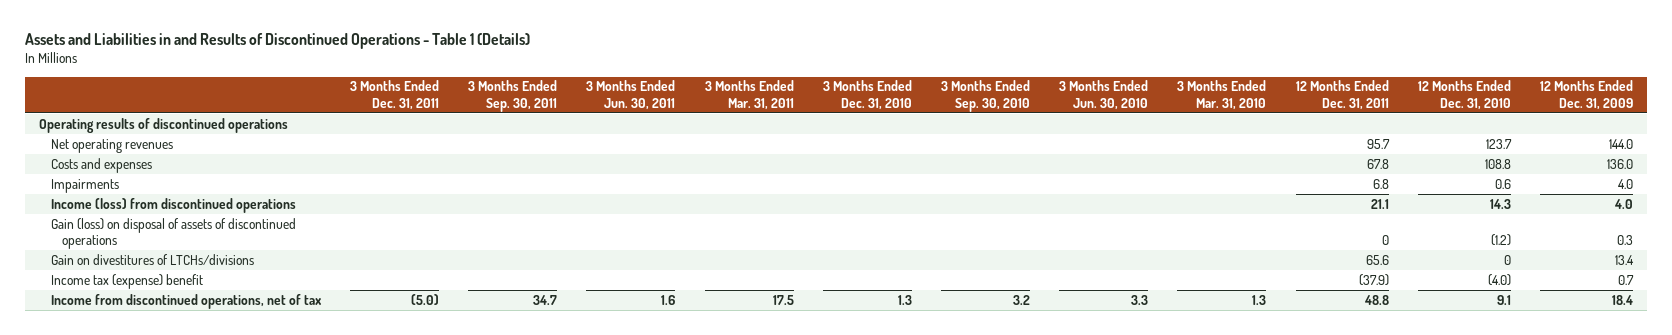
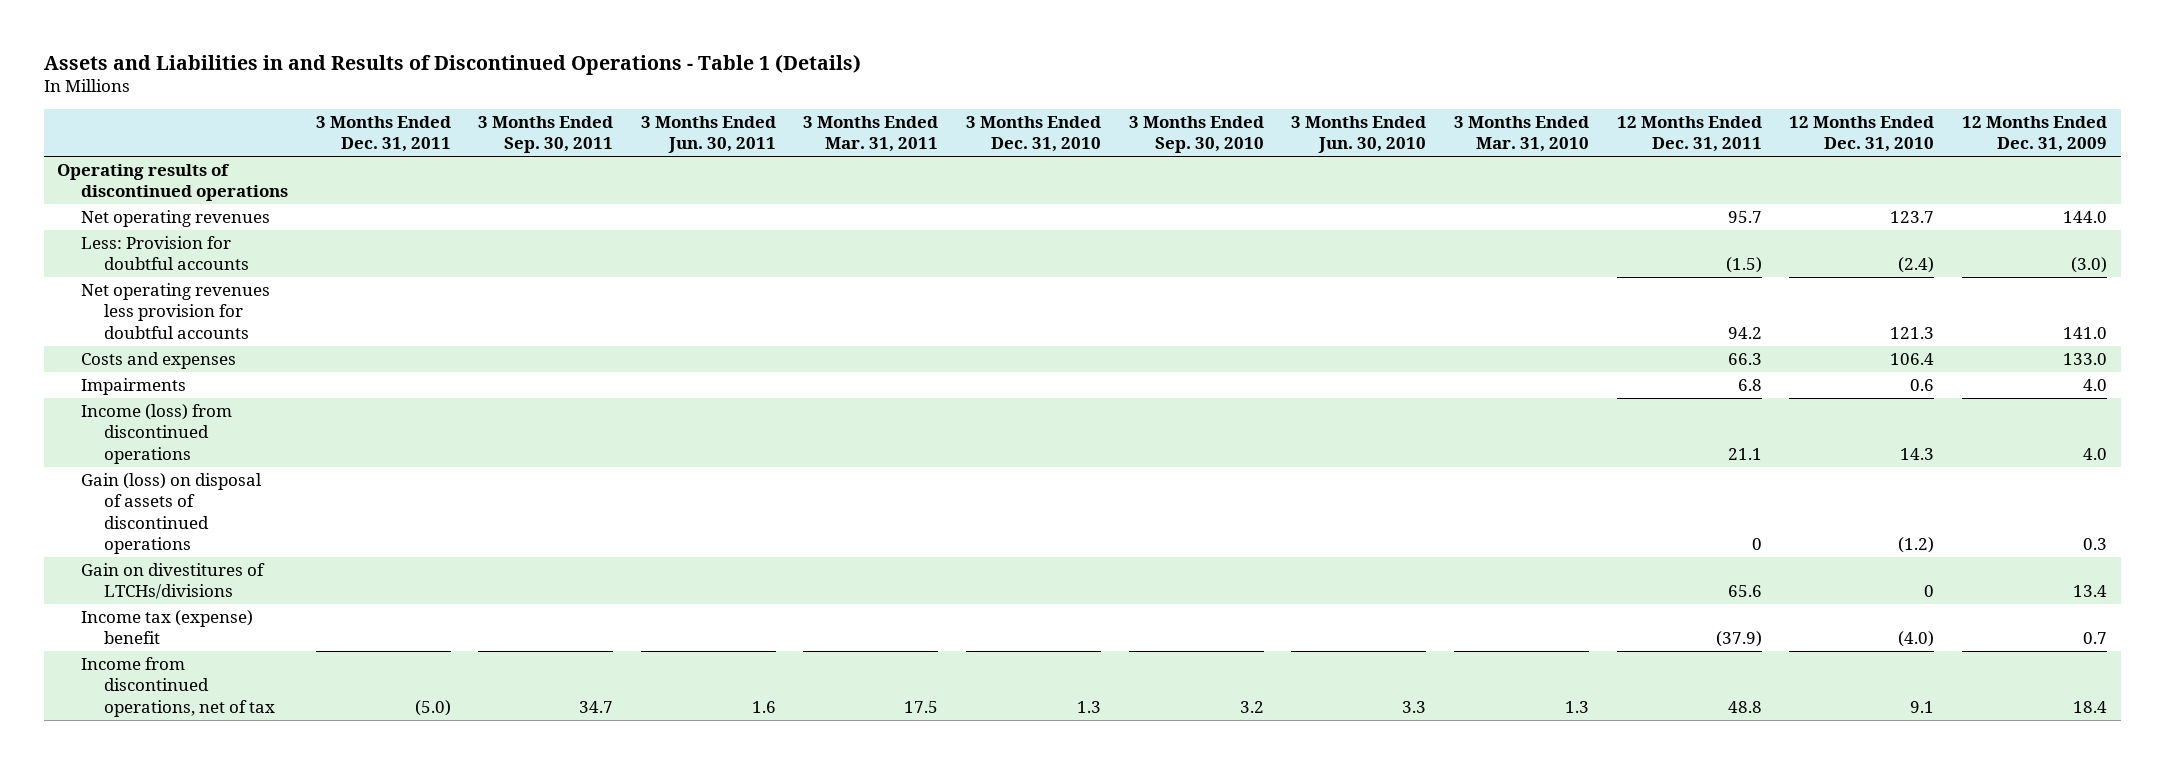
- Costs and expenses | | | | | | | | | 67.8 | 108.8 | 136.0
+ Less: Provision for doubtful accounts | | | | | | | | | (1.5) | (2.4) | (3.0)
+ Net operating revenues less provision for doubtful accounts | | | | | | | | | 94.2 | 121.3 | 141.0
+ Costs and expenses | | | | | | | | | 66.3 | 106.4 | 133.0

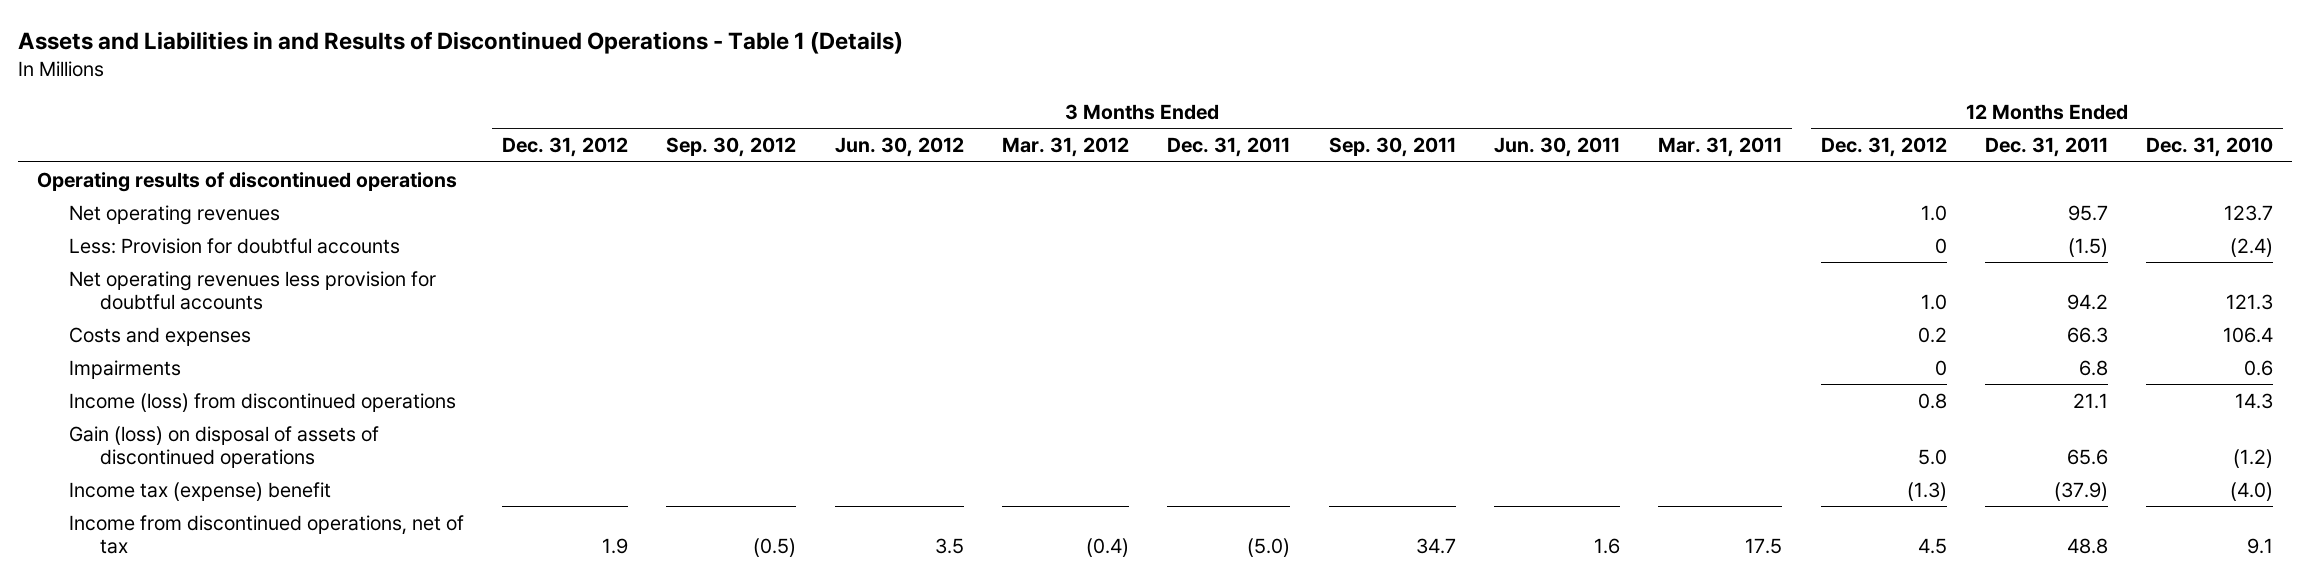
- | 3 Months Ended Dec. 31, 2011 | 3 Months Ended Sep. 30, 2011 | 3 Months Ended Jun. 30, 2011 | 3 Months Ended Mar. 31, 2011 | 3 Months Ended Dec. 31, 2010 | 3 Months Ended Sep. 30, 2010 | 3 Months Ended Jun. 30, 2010 | 3 Months Ended Mar. 31, 2010 | 12 Months Ended Dec. 31, 2011 | 12 Months Ended Dec. 31, 2010 | 12 Months Ended Dec. 31, 2009
+ | 3 Months Ended Dec. 31, 2012 | 3 Months Ended Sep. 30, 2012 | 3 Months Ended Jun. 30, 2012 | 3 Months Ended Mar. 31, 2012 | 3 Months Ended Dec. 31, 2011 | 3 Months Ended Sep. 30, 2011 | 3 Months Ended Jun. 30, 2011 | 3 Months Ended Mar. 31, 2011 | 12 Months Ended Dec. 31, 2012 | 12 Months Ended Dec. 31, 2011 | 12 Months Ended Dec. 31, 2010
- Gain (loss) on disposal of assets of discontinued operations | | | | | | | | | 0 | (1.2) | 0.3
- Gain on divestitures of LTCHs/divisions | | | | | | | | | 65.6 | 0 | 13.4
+ Gain (loss) on disposal of assets of discontinued operations | | | | | | | | | 5.0 | 65.6 | (1.2)

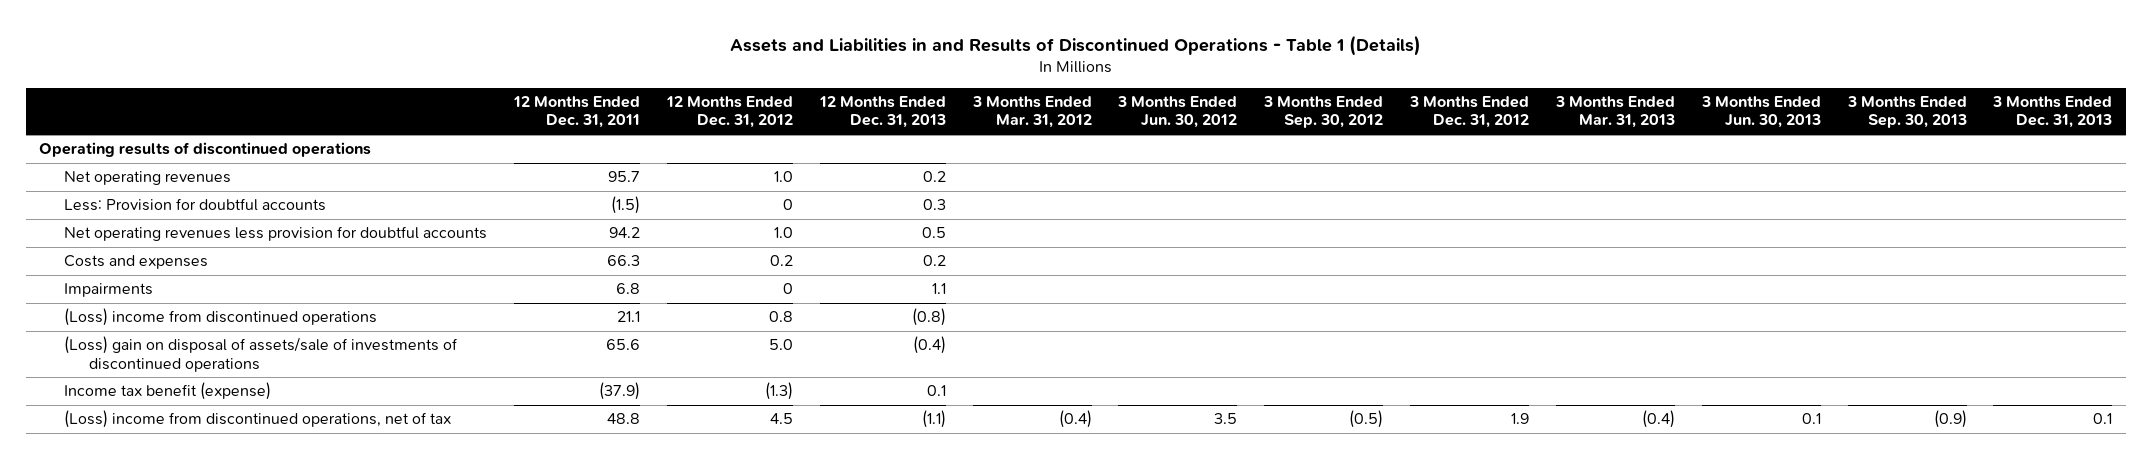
- | 3 Months Ended Dec. 31, 2012 | 3 Months Ended Sep. 30, 2012 | 3 Months Ended Jun. 30, 2012 | 3 Months Ended Mar. 31, 2012 | 3 Months Ended Dec. 31, 2011 | 3 Months Ended Sep. 30, 2011 | 3 Months Ended Jun. 30, 2011 | 3 Months Ended Mar. 31, 2011 | 12 Months Ended Dec. 31, 2012 | 12 Months Ended Dec. 31, 2011 | 12 Months Ended Dec. 31, 2010
+ | 12 Months Ended Dec. 31, 2011 | 12 Months Ended Dec. 31, 2012 | 12 Months Ended Dec. 31, 2013 | 3 Months Ended Mar. 31, 2012 | 3 Months Ended Jun. 30, 2012 | 3 Months Ended Sep. 30, 2012 | 3 Months Ended Dec. 31, 2012 | 3 Months Ended Mar. 31, 2013 | 3 Months Ended Jun. 30, 2013 | 3 Months Ended Sep. 30, 2013 | 3 Months Ended Dec. 31, 2013
- Income (loss) from discontinued operations | | | | | | | | | 0.8 | 21.1 | 14.3
- Gain (loss) on disposal of assets of discontinued operations | | | | | | | | | 5.0 | 65.6 | (1.2)
- Income tax (expense) benefit | | | | | | | | | (1.3) | (37.9) | (4.0)
- Income from discontinued operations, net of tax | 1.9 | (0.5) | 3.5 | (0.4) | (5.0) | 34.7 | 1.6 | 17.5 | 4.5 | 48.8 | 9.1
+ (Loss) income from discontinued operations | 21.1 | 0.8 | (0.8) | | | | | | | |
+ (Loss) gain on disposal of assets/sale of investments of discontinued operations | 65.6 | 5.0 | (0.4) | | | | | | | |
+ Income tax benefit (expense) | (37.9) | (1.3) | 0.1 | | | | | | | |
+ (Loss) income from discontinued operations, net of tax | 48.8 | 4.5 | (1.1) | (0.4) | 3.5 | (0.5) | 1.9 | (0.4) | 0.1 | (0.9) | 0.1

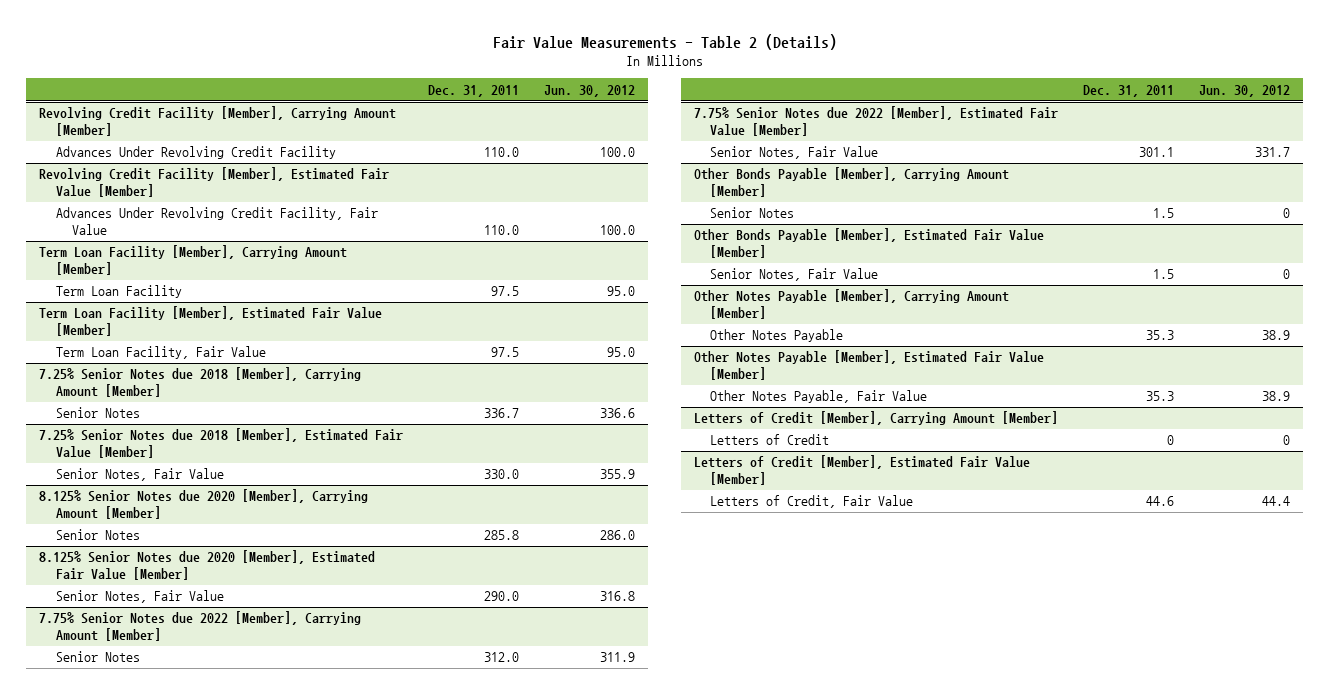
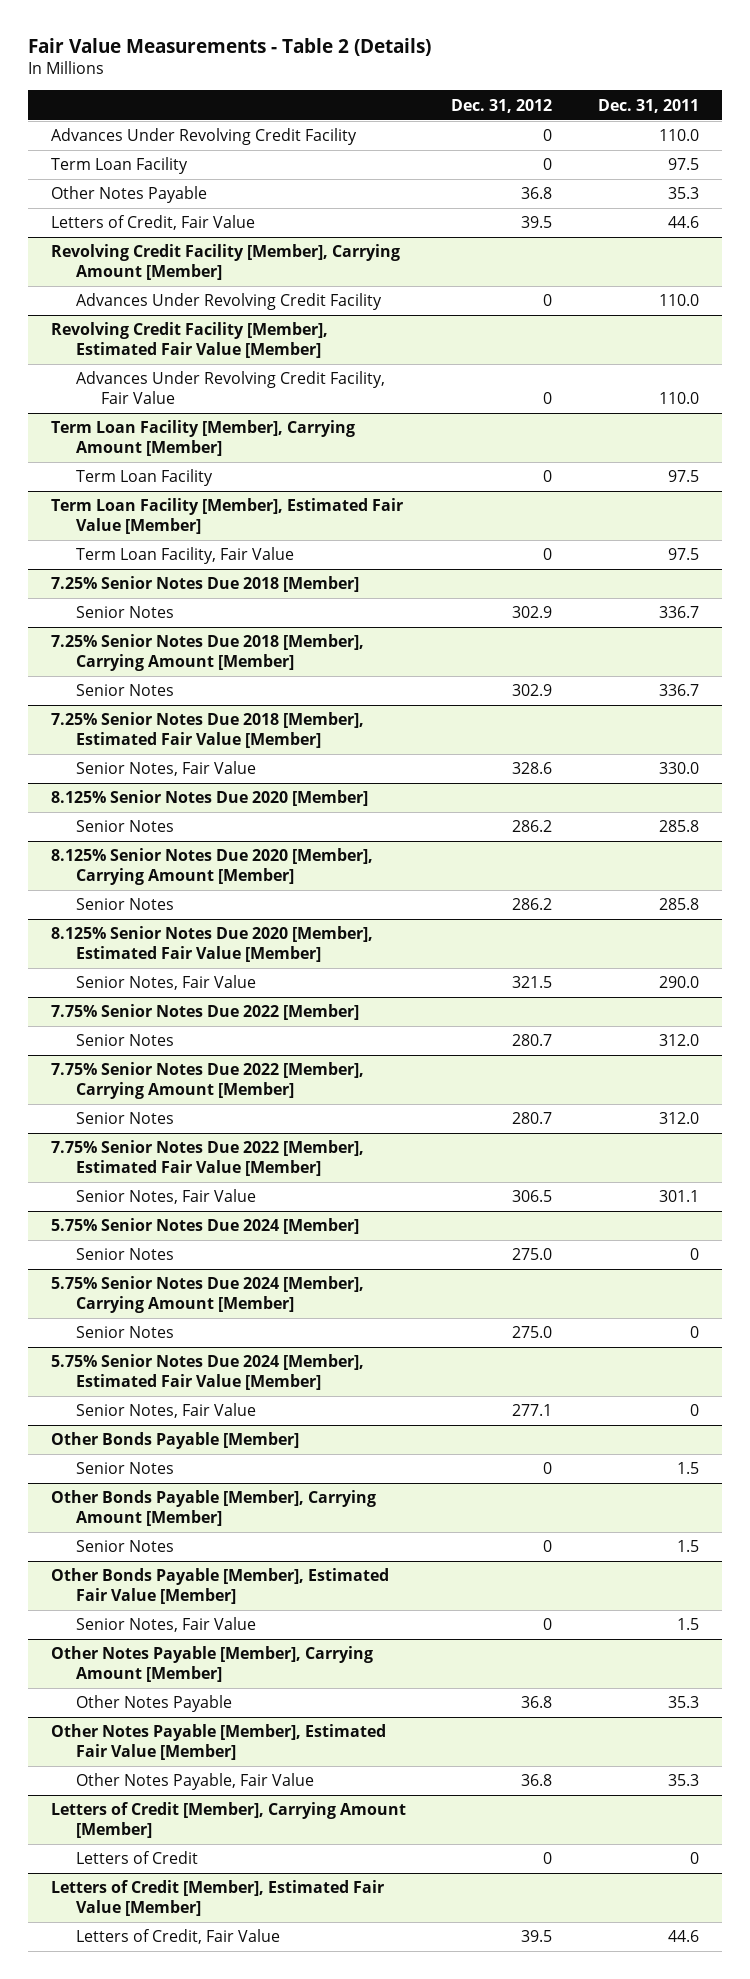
- | Dec. 31, 2011 | Jun. 30, 2012
+ | Dec. 31, 2012 | Dec. 31, 2011
+ Advances Under Revolving Credit Facility | 0 | 110.0
+ Term Loan Facility | 0 | 97.5
+ Other Notes Payable | 36.8 | 35.3
+ Letters of Credit, Fair Value | 39.5 | 44.6
- 7.25% Senior Notes due 2018 [Member], Carrying Amount [Member]
+ 7.25% Senior Notes Due 2018 [Member]
- 7.25% Senior Notes due 2018 [Member], Estimated Fair Value [Member]
+ 7.25% Senior Notes Due 2018 [Member], Carrying Amount [Member]
+ Senior Notes | 302.9 | 336.7
+ 7.25% Senior Notes Due 2018 [Member], Estimated Fair Value [Member]
- 8.125% Senior Notes due 2020 [Member], Carrying Amount [Member]
+ 8.125% Senior Notes Due 2020 [Member]
- 8.125% Senior Notes due 2020 [Member], Estimated Fair Value [Member]
+ 8.125% Senior Notes Due 2020 [Member], Carrying Amount [Member]
+ Senior Notes | 286.2 | 285.8
+ 8.125% Senior Notes Due 2020 [Member], Estimated Fair Value [Member]
- 7.75% Senior Notes due 2022 [Member], Carrying Amount [Member]
+ 7.75% Senior Notes Due 2022 [Member]
- 7.75% Senior Notes due 2022 [Member], Estimated Fair Value [Member]
+ 7.75% Senior Notes Due 2022 [Member], Carrying Amount [Member]
+ Senior Notes | 280.7 | 312.0
+ 7.75% Senior Notes Due 2022 [Member], Estimated Fair Value [Member]
+ 5.75% Senior Notes Due 2024 [Member]
+ Senior Notes | 275.0 | 0
+ 5.75% Senior Notes Due 2024 [Member], Carrying Amount [Member]
+ Senior Notes | 275.0 | 0
+ 5.75% Senior Notes Due 2024 [Member], Estimated Fair Value [Member]
+ Senior Notes, Fair Value | 277.1 | 0
+ Other Bonds Payable [Member]
+ Senior Notes | 0 | 1.5

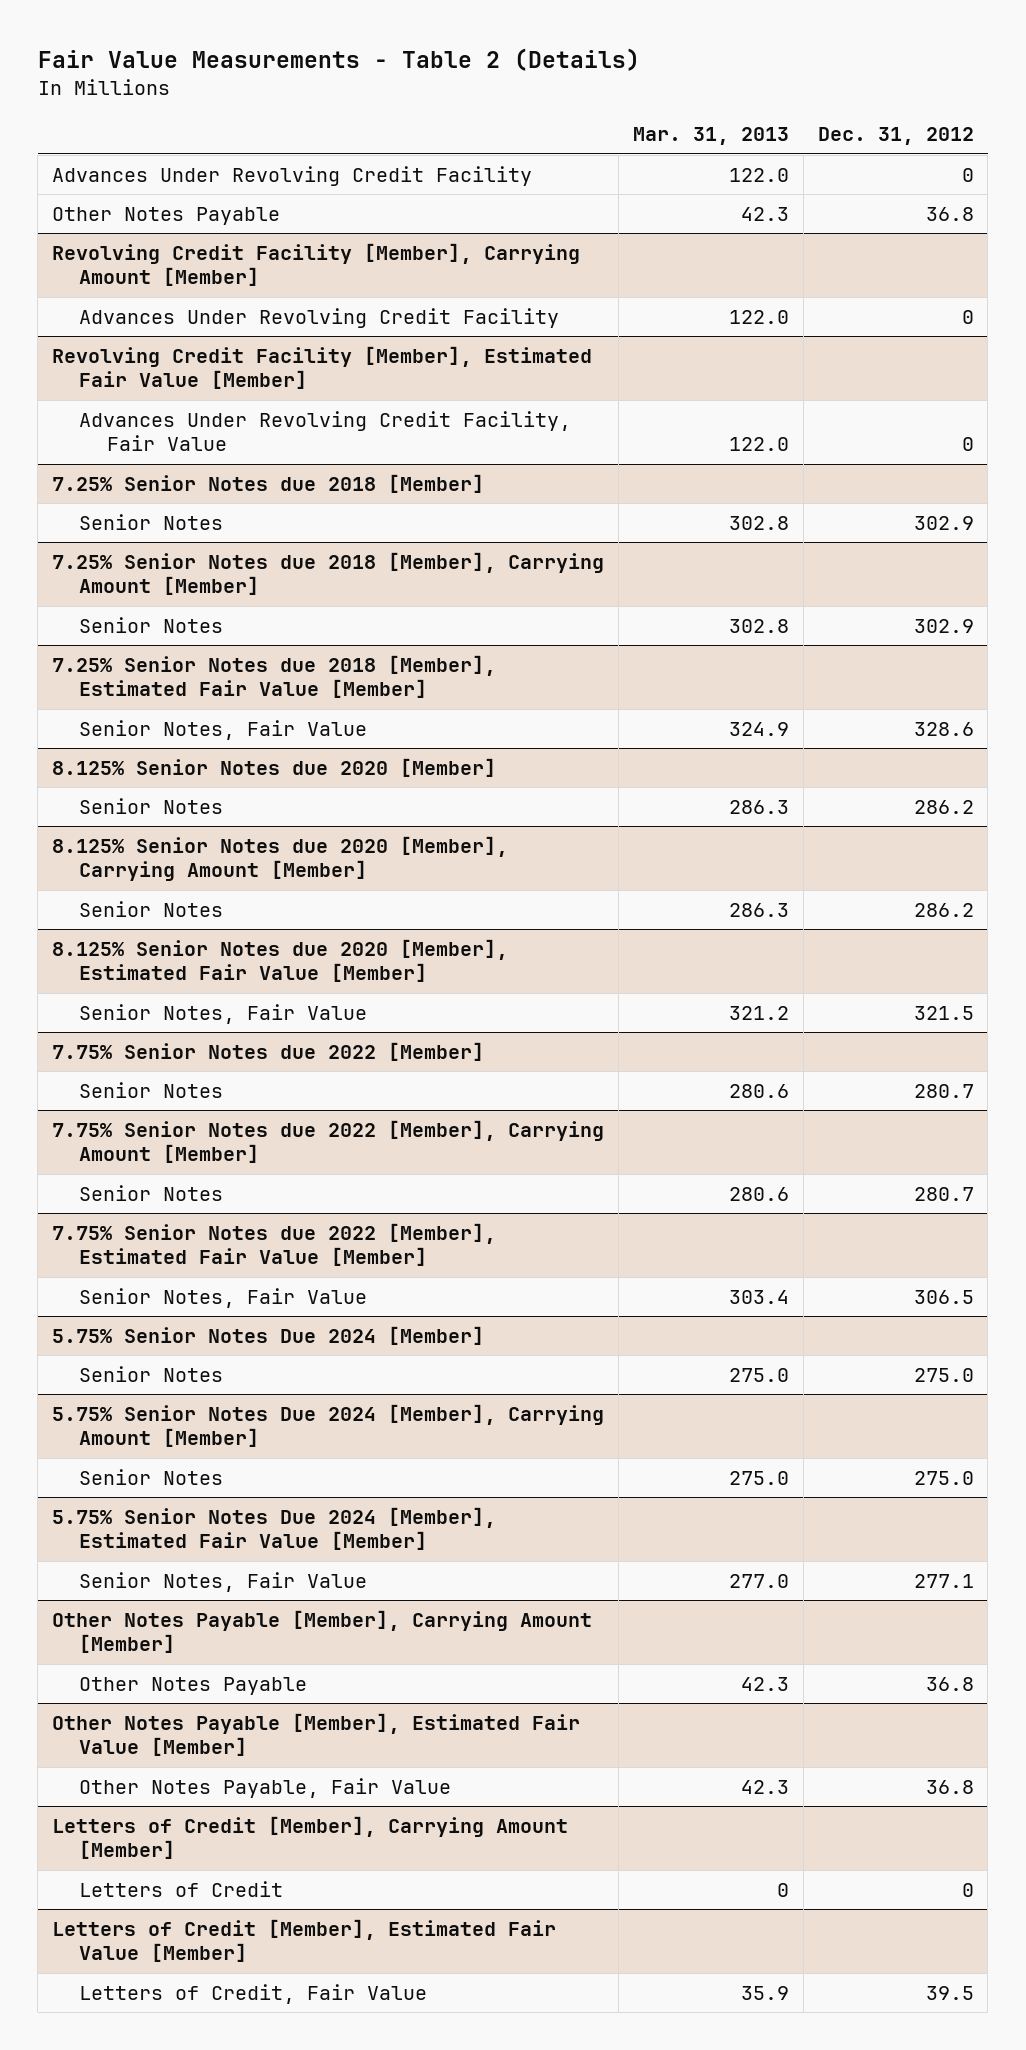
- | Dec. 31, 2012 | Dec. 31, 2011
+ | Mar. 31, 2013 | Dec. 31, 2012
- Term Loan Facility | 0 | 97.5
- Letters of Credit, Fair Value | 39.5 | 44.6
- Term Loan Facility [Member], Carrying Amount [Member]
- Term Loan Facility | 0 | 97.5
- Term Loan Facility [Member], Estimated Fair Value [Member]
- Term Loan Facility, Fair Value | 0 | 97.5
- 7.25% Senior Notes Due 2018 [Member]
+ 7.25% Senior Notes due 2018 [Member]
- 7.25% Senior Notes Due 2018 [Member], Carrying Amount [Member]
+ 7.25% Senior Notes due 2018 [Member], Carrying Amount [Member]
- 7.25% Senior Notes Due 2018 [Member], Estimated Fair Value [Member]
+ 7.25% Senior Notes due 2018 [Member], Estimated Fair Value [Member]
- 8.125% Senior Notes Due 2020 [Member]
+ 8.125% Senior Notes due 2020 [Member]
- 8.125% Senior Notes Due 2020 [Member], Carrying Amount [Member]
+ 8.125% Senior Notes due 2020 [Member], Carrying Amount [Member]
- 8.125% Senior Notes Due 2020 [Member], Estimated Fair Value [Member]
+ 8.125% Senior Notes due 2020 [Member], Estimated Fair Value [Member]
- 7.75% Senior Notes Due 2022 [Member]
+ 7.75% Senior Notes due 2022 [Member]
- 7.75% Senior Notes Due 2022 [Member], Carrying Amount [Member]
+ 7.75% Senior Notes due 2022 [Member], Carrying Amount [Member]
- 7.75% Senior Notes Due 2022 [Member], Estimated Fair Value [Member]
+ 7.75% Senior Notes due 2022 [Member], Estimated Fair Value [Member]
- Other Bonds Payable [Member]
- Senior Notes | 0 | 1.5
- Other Bonds Payable [Member], Carrying Amount [Member]
- Senior Notes | 0 | 1.5
- Other Bonds Payable [Member], Estimated Fair Value [Member]
- Senior Notes, Fair Value | 0 | 1.5

